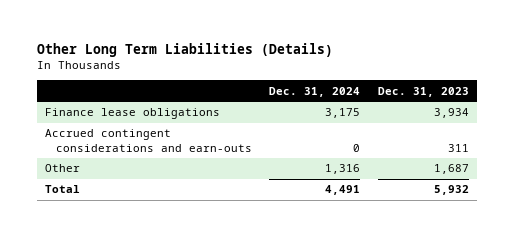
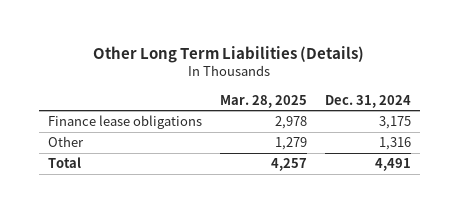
- | Dec. 31, 2024 | Dec. 31, 2023
+ | Mar. 28, 2025 | Dec. 31, 2024
- Accrued contingent considerations and earn-outs | 0 | 311

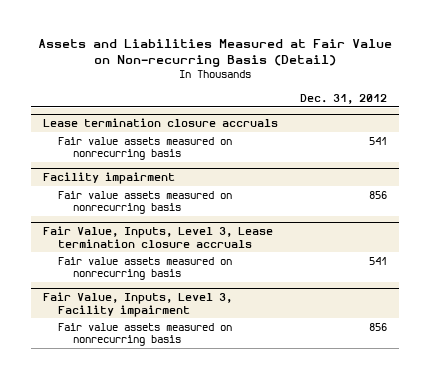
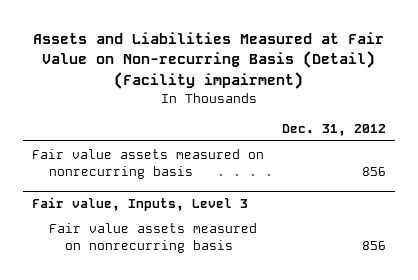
- Assets and Liabilities Measured at Fair Value on Non-recurring Basis (Detail)
+ Assets and Liabilities Measured at Fair Value on Non-recurring Basis (Detail) (Facility impairment)
- Lease termination closure accruals
- Fair value assets measured on nonrecurring basis | 541
- Facility impairment
- Fair Value, Inputs, Level 3, Lease termination closure accruals
- Fair value assets measured on nonrecurring basis | 541
- Fair Value, Inputs, Level 3, Facility impairment
+ Fair value, Inputs, Level 3

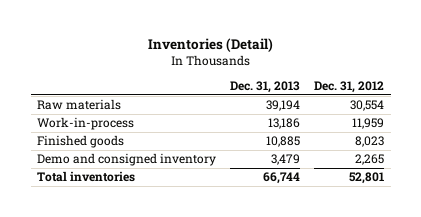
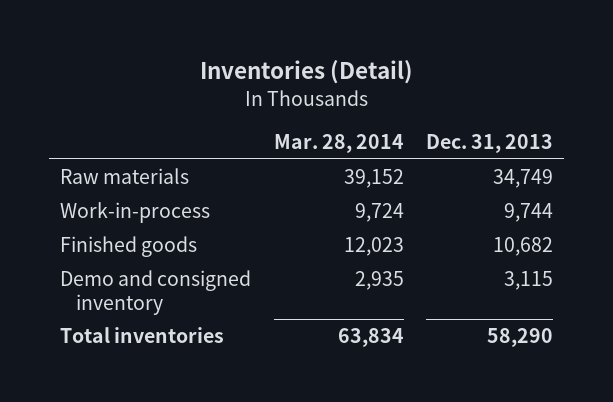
- | Dec. 31, 2013 | Dec. 31, 2012
+ | Mar. 28, 2014 | Dec. 31, 2013
- Raw materials | 39,194 | 30,554
- Work-in-process | 13,186 | 11,959
- Finished goods | 10,885 | 8,023
- Demo and consigned inventory | 3,479 | 2,265
- Total inventories | 66,744 | 52,801
+ Raw materials | 39,152 | 34,749
+ Work-in-process | 9,724 | 9,744
+ Finished goods | 12,023 | 10,682
+ Demo and consigned inventory | 2,935 | 3,115
+ Total inventories | 63,834 | 58,290

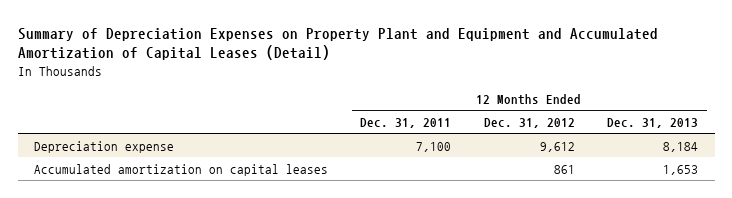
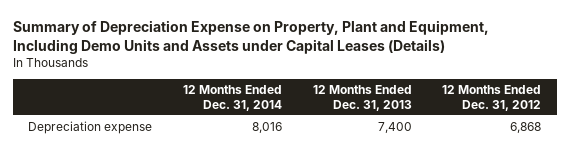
- Summary of Depreciation Expenses on Property Plant and Equipment and Accumulated Amortization of Capital Leases (Detail)
+ Summary of Depreciation Expense on Property, Plant and Equipment, Including Demo Units and Assets under Capital Leases (Details)
- | 12 Months Ended Dec. 31, 2011 | 12 Months Ended Dec. 31, 2012 | 12 Months Ended Dec. 31, 2013
+ | 12 Months Ended Dec. 31, 2014 | 12 Months Ended Dec. 31, 2013 | 12 Months Ended Dec. 31, 2012
- Depreciation expense | 7,100 | 9,612 | 8,184
- Accumulated amortization on capital leases | | 861 | 1,653
+ Depreciation expense | 8,016 | 7,400 | 6,868

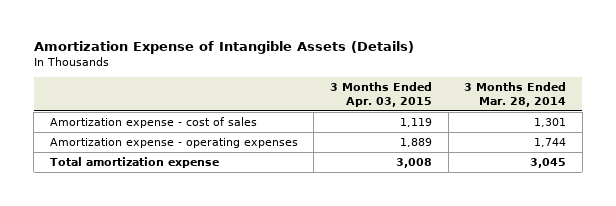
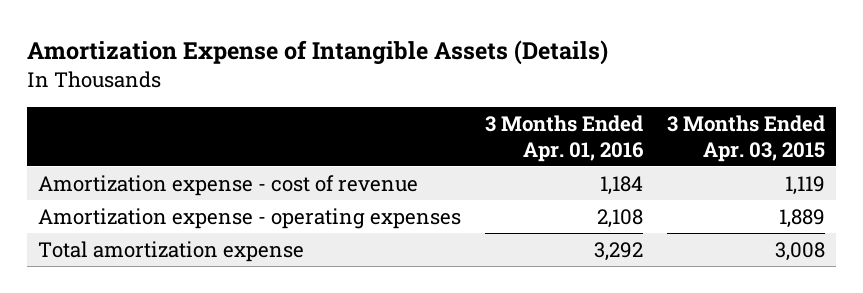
- | 3 Months Ended Apr. 03, 2015 | 3 Months Ended Mar. 28, 2014
+ | 3 Months Ended Apr. 01, 2016 | 3 Months Ended Apr. 03, 2015
- Amortization expense - cost of sales | 1,119 | 1,301
+ Amortization expense - cost of revenue | 1,184 | 1,119

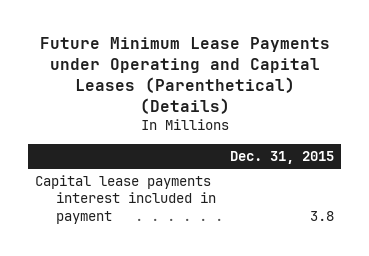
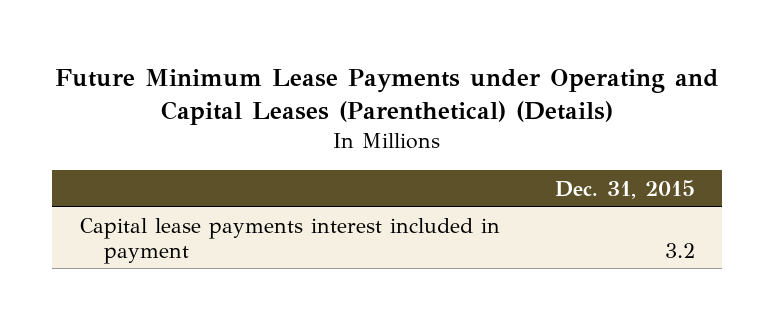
- Capital lease payments interest included in payment | 3.8
+ Capital lease payments interest included in payment | 3.2

